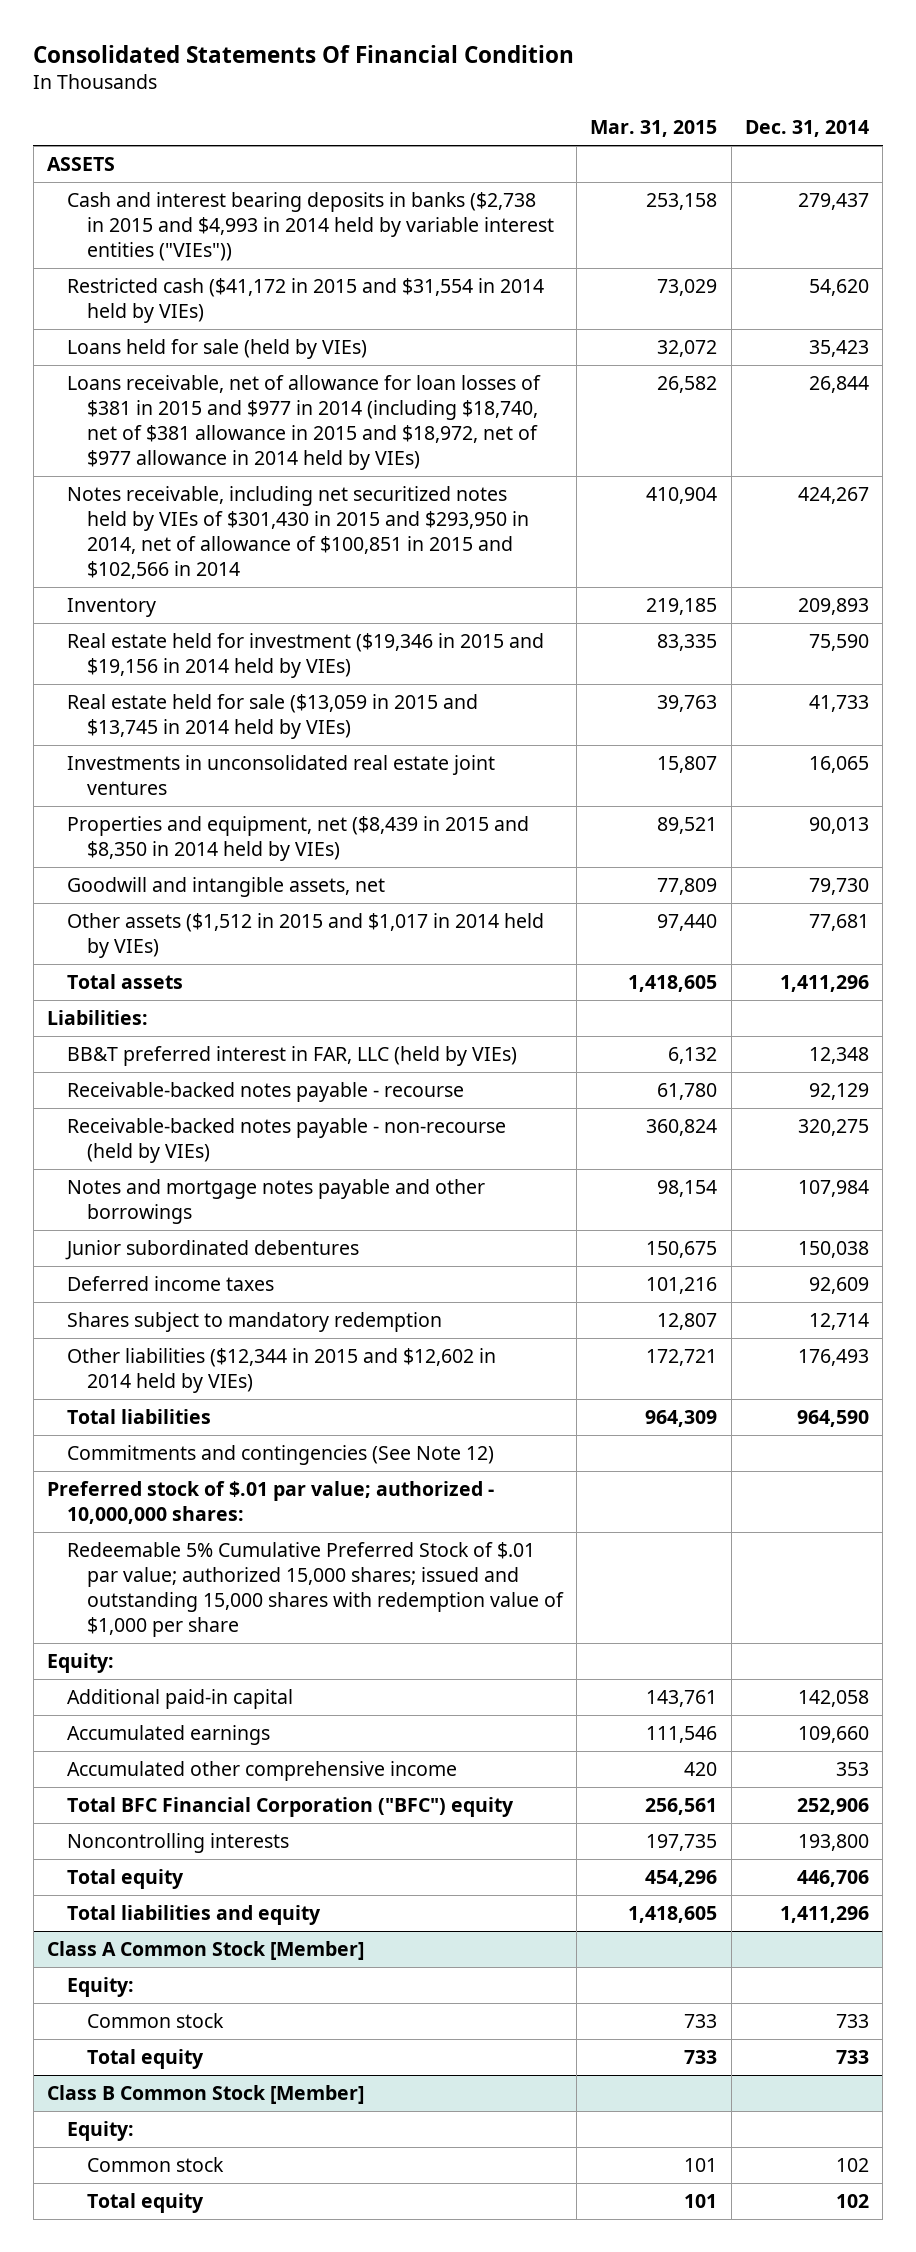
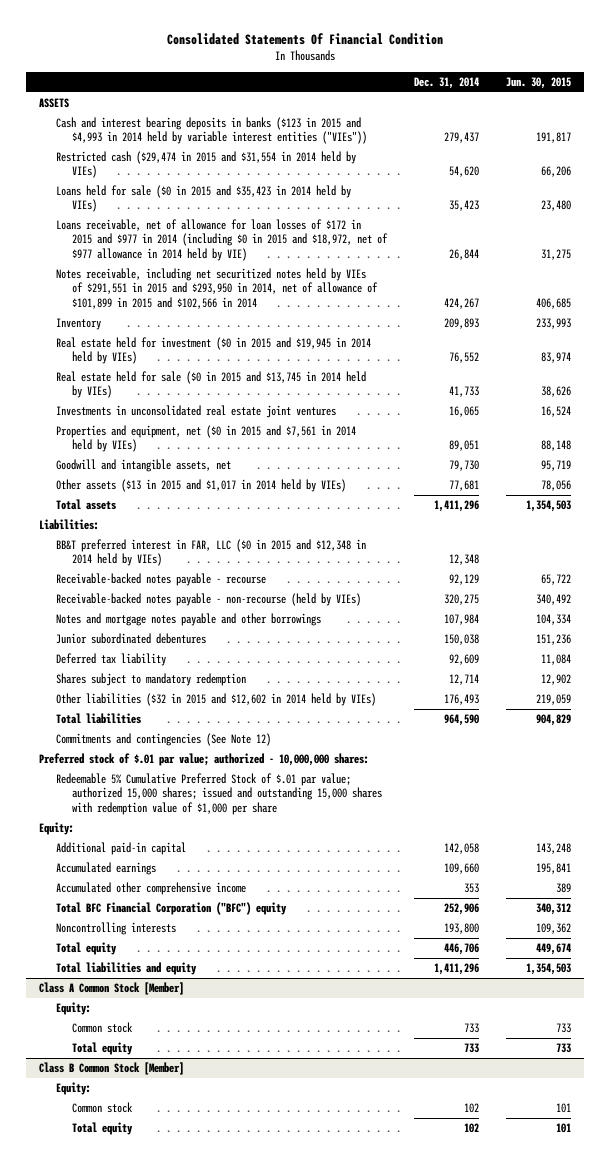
- | Mar. 31, 2015 | Dec. 31, 2014
+ | Dec. 31, 2014 | Jun. 30, 2015
- Cash and interest bearing deposits in banks ($2,738 in 2015 and $4,993 in 2014 held by variable interest entities ("VIEs")) | 253,158 | 279,437
- Restricted cash ($41,172 in 2015 and $31,554 in 2014 held by VIEs) | 73,029 | 54,620
- Loans held for sale (held by VIEs) | 32,072 | 35,423
- Loans receivable, net of allowance for loan losses of $381 in 2015 and $977 in 2014 (including $18,740, net of $381 allowance in 2015 and $18,972, net of $977 allowance in 2014 held by VIEs) | 26,582 | 26,844
- Notes receivable, including net securitized notes held by VIEs of $301,430 in 2015 and $293,950 in 2014, net of allowance of $100,851 in 2015 and $102,566 in 2014 | 410,904 | 424,267
+ Cash and interest bearing deposits in banks ($123 in 2015 and $4,993 in 2014 held by variable interest entities ("VIEs")) | 279,437 | 191,817
+ Restricted cash ($29,474 in 2015 and $31,554 in 2014 held by VIEs) | 54,620 | 66,206
+ Loans held for sale ($0 in 2015 and $35,423 in 2014 held by VIEs) | 35,423 | 23,480
+ Loans receivable, net of allowance for loan losses of $172 in 2015 and $977 in 2014 (including $0 in 2015 and $18,972, net of $977 allowance in 2014 held by VIE) | 26,844 | 31,275
+ Notes receivable, including net securitized notes held by VIEs of $291,551 in 2015 and $293,950 in 2014, net of allowance of $101,899 in 2015 and $102,566 in 2014 | 424,267 | 406,685
- Real estate held for investment ($19,346 in 2015 and $19,156 in 2014 held by VIEs) | 83,335 | 75,590
- Real estate held for sale ($13,059 in 2015 and $13,745 in 2014 held by VIEs) | 39,763 | 41,733
+ Real estate held for investment ($0 in 2015 and $19,945 in 2014 held by VIEs) | 76,552 | 83,974
+ Real estate held for sale ($0 in 2015 and $13,745 in 2014 held by VIEs) | 41,733 | 38,626
- Properties and equipment, net ($8,439 in 2015 and $8,350 in 2014 held by VIEs) | 89,521 | 90,013
+ Properties and equipment, net ($0 in 2015 and $7,561 in 2014 held by VIEs) | 89,051 | 88,148
- Other assets ($1,512 in 2015 and $1,017 in 2014 held by VIEs) | 97,440 | 77,681
+ Other assets ($13 in 2015 and $1,017 in 2014 held by VIEs) | 77,681 | 78,056
- BB&T preferred interest in FAR, LLC (held by VIEs) | 6,132 | 12,348
+ BB&T preferred interest in FAR, LLC ($0 in 2015 and $12,348 in 2014 held by VIEs) | 12,348 |
- Deferred income taxes | 101,216 | 92,609
+ Deferred tax liability | 92,609 | 11,084
- Other liabilities ($12,344 in 2015 and $12,602 in 2014 held by VIEs) | 172,721 | 176,493
+ Other liabilities ($32 in 2015 and $12,602 in 2014 held by VIEs) | 176,493 | 219,059

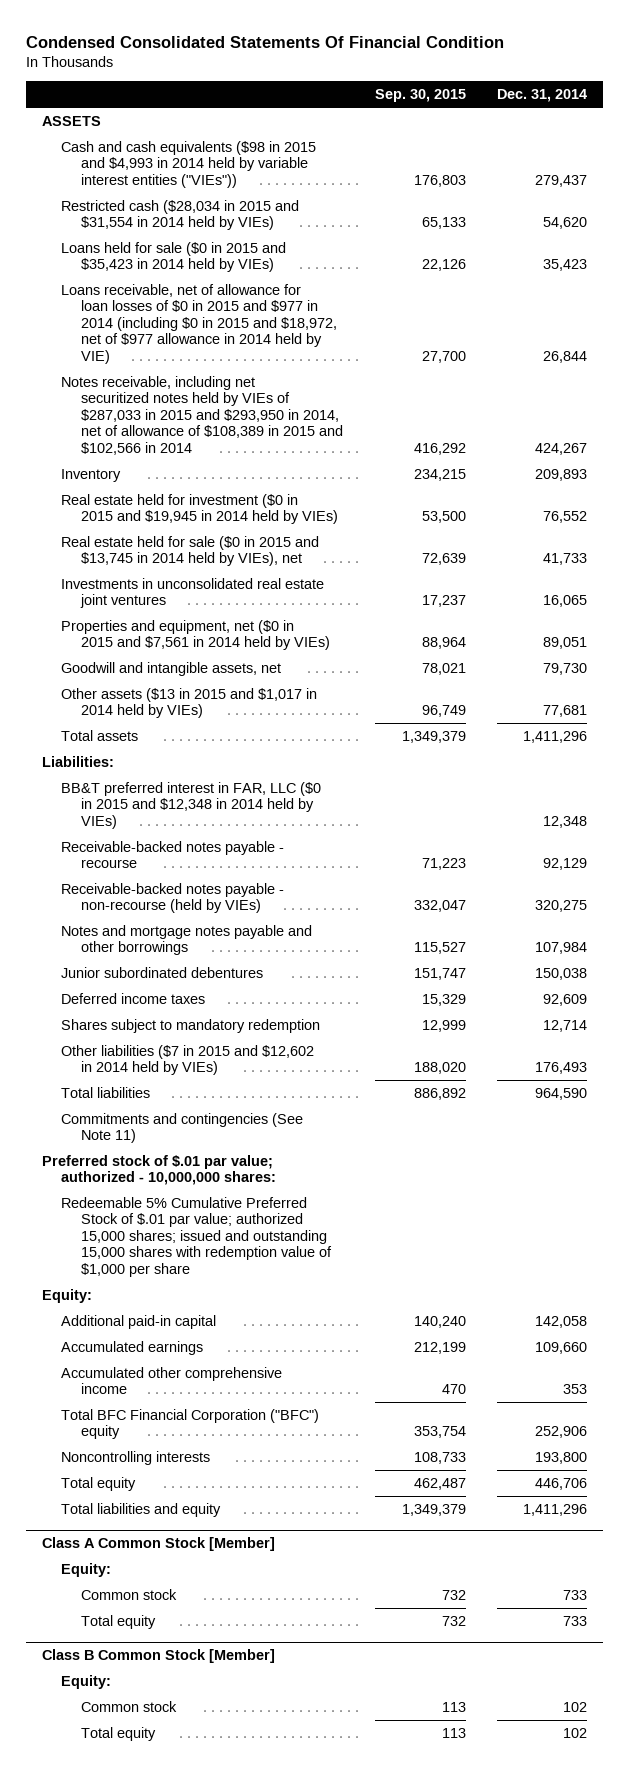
- Consolidated Statements Of Financial Condition
+ Condensed Consolidated Statements Of Financial Condition
- | Dec. 31, 2014 | Jun. 30, 2015
+ | Sep. 30, 2015 | Dec. 31, 2014
- Cash and interest bearing deposits in banks ($123 in 2015 and $4,993 in 2014 held by variable interest entities ("VIEs")) | 279,437 | 191,817
- Restricted cash ($29,474 in 2015 and $31,554 in 2014 held by VIEs) | 54,620 | 66,206
+ Cash and cash equivalents ($98 in 2015 and $4,993 in 2014 held by variable interest entities ("VIEs")) | 176,803 | 279,437
+ Restricted cash ($28,034 in 2015 and $31,554 in 2014 held by VIEs) | 65,133 | 54,620
- Loans receivable, net of allowance for loan losses of $172 in 2015 and $977 in 2014 (including $0 in 2015 and $18,972, net of $977 allowance in 2014 held by VIE) | 26,844 | 31,275
- Notes receivable, including net securitized notes held by VIEs of $291,551 in 2015 and $293,950 in 2014, net of allowance of $101,899 in 2015 and $102,566 in 2014 | 424,267 | 406,685
+ Loans receivable, net of allowance for loan losses of $0 in 2015 and $977 in 2014 (including $0 in 2015 and $18,972, net of $977 allowance in 2014 held by VIE) | 27,700 | 26,844
+ Notes receivable, including net securitized notes held by VIEs of $287,033 in 2015 and $293,950 in 2014, net of allowance of $108,389 in 2015 and $102,566 in 2014 | 416,292 | 424,267
- Real estate held for sale ($0 in 2015 and $13,745 in 2014 held by VIEs) | 41,733 | 38,626
+ Real estate held for sale ($0 in 2015 and $13,745 in 2014 held by VIEs), net | 72,639 | 41,733
- Deferred tax liability | 92,609 | 11,084
+ Deferred income taxes | 15,329 | 92,609
- Other liabilities ($32 in 2015 and $12,602 in 2014 held by VIEs) | 176,493 | 219,059
+ Other liabilities ($7 in 2015 and $12,602 in 2014 held by VIEs) | 188,020 | 176,493
- Commitments and contingencies (See Note 12)
+ Commitments and contingencies (See Note 11)

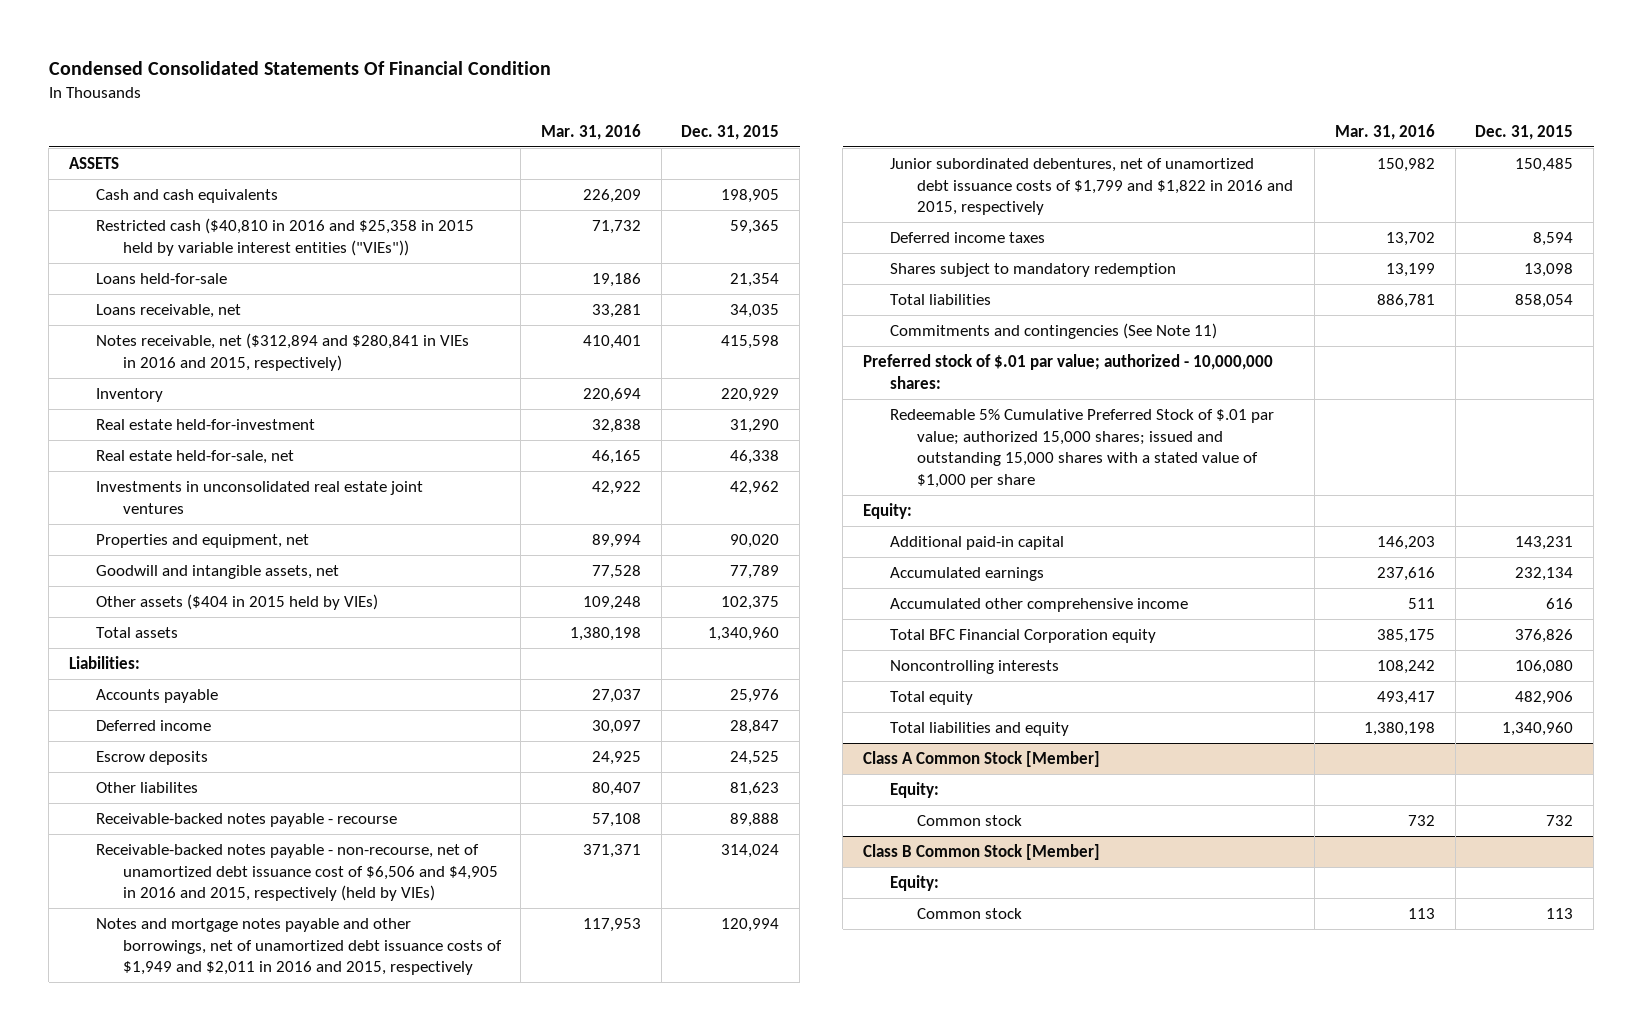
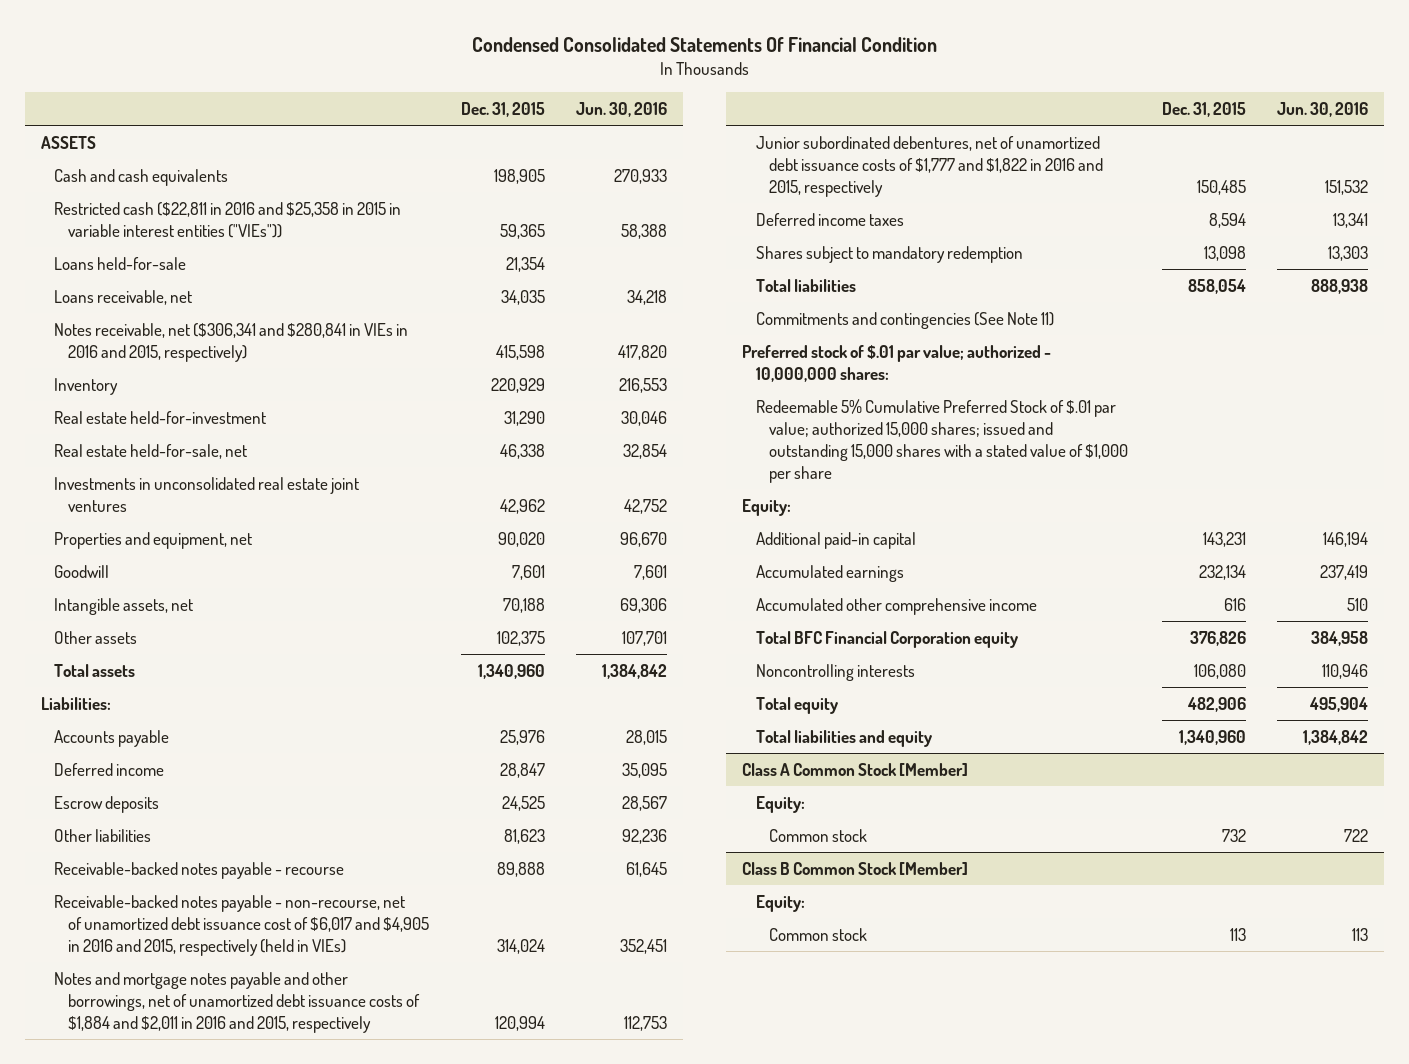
- | Mar. 31, 2016 | Dec. 31, 2015
+ | Dec. 31, 2015 | Jun. 30, 2016
- Restricted cash ($40,810 in 2016 and $25,358 in 2015 held by variable interest entities ("VIEs")) | 71,732 | 59,365
+ Restricted cash ($22,811 in 2016 and $25,358 in 2015 in variable interest entities ("VIEs")) | 59,365 | 58,388
- Notes receivable, net ($312,894 and $280,841 in VIEs in 2016 and 2015, respectively) | 410,401 | 415,598
+ Notes receivable, net ($306,341 and $280,841 in VIEs in 2016 and 2015, respectively) | 415,598 | 417,820
- Goodwill and intangible assets, net | 77,528 | 77,789
- Other assets ($404 in 2015 held by VIEs) | 109,248 | 102,375
+ Goodwill | 7,601 | 7,601
+ Intangible assets, net | 70,188 | 69,306
+ Other assets | 102,375 | 107,701
- Other liabilites | 80,407 | 81,623
+ Other liabilities | 81,623 | 92,236
- Receivable-backed notes payable - non-recourse, net of unamortized debt issuance cost of $6,506 and $4,905 in 2016 and 2015, respectively (held by VIEs) | 371,371 | 314,024
- Notes and mortgage notes payable and other borrowings, net of unamortized debt issuance costs of $1,949 and $2,011 in 2016 and 2015, respectively | 117,953 | 120,994
- Junior subordinated debentures, net of unamortized debt issuance costs of $1,799 and $1,822 in 2016 and 2015, respectively | 150,982 | 150,485
+ Receivable-backed notes payable - non-recourse, net of unamortized debt issuance cost of $6,017 and $4,905 in 2016 and 2015, respectively (held in VIEs) | 314,024 | 352,451
+ Notes and mortgage notes payable and other borrowings, net of unamortized debt issuance costs of $1,884 and $2,011 in 2016 and 2015, respectively | 120,994 | 112,753
+ Junior subordinated debentures, net of unamortized debt issuance costs of $1,777 and $1,822 in 2016 and 2015, respectively | 150,485 | 151,532

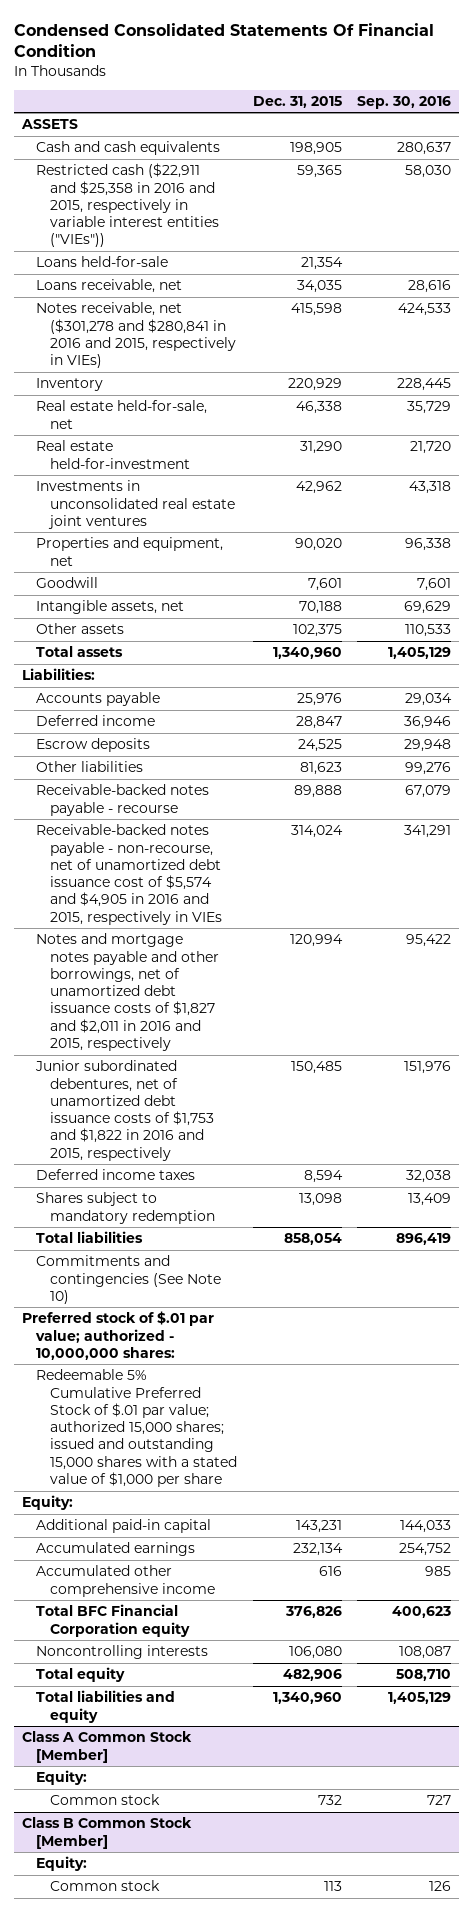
- | Dec. 31, 2015 | Jun. 30, 2016
+ | Dec. 31, 2015 | Sep. 30, 2016
- Restricted cash ($22,811 in 2016 and $25,358 in 2015 in variable interest entities ("VIEs")) | 59,365 | 58,388
+ Restricted cash ($22,911 and $25,358 in 2016 and 2015, respectively in variable interest entities ("VIEs")) | 59,365 | 58,030
- Notes receivable, net ($306,341 and $280,841 in VIEs in 2016 and 2015, respectively) | 415,598 | 417,820
+ Notes receivable, net ($301,278 and $280,841 in 2016 and 2015, respectively in VIEs) | 415,598 | 424,533
moved down: Real estate held-for-investment | 31,290 | 21,720
- Receivable-backed notes payable - non-recourse, net of unamortized debt issuance cost of $6,017 and $4,905 in 2016 and 2015, respectively (held in VIEs) | 314,024 | 352,451
- Notes and mortgage notes payable and other borrowings, net of unamortized debt issuance costs of $1,884 and $2,011 in 2016 and 2015, respectively | 120,994 | 112,753
- Junior subordinated debentures, net of unamortized debt issuance costs of $1,777 and $1,822 in 2016 and 2015, respectively | 150,485 | 151,532
+ Receivable-backed notes payable - non-recourse, net of unamortized debt issuance cost of $5,574 and $4,905 in 2016 and 2015, respectively in VIEs | 314,024 | 341,291
+ Notes and mortgage notes payable and other borrowings, net of unamortized debt issuance costs of $1,827 and $2,011 in 2016 and 2015, respectively | 120,994 | 95,422
+ Junior subordinated debentures, net of unamortized debt issuance costs of $1,753 and $1,822 in 2016 and 2015, respectively | 150,485 | 151,976
- Commitments and contingencies (See Note 11)
+ Commitments and contingencies (See Note 10)

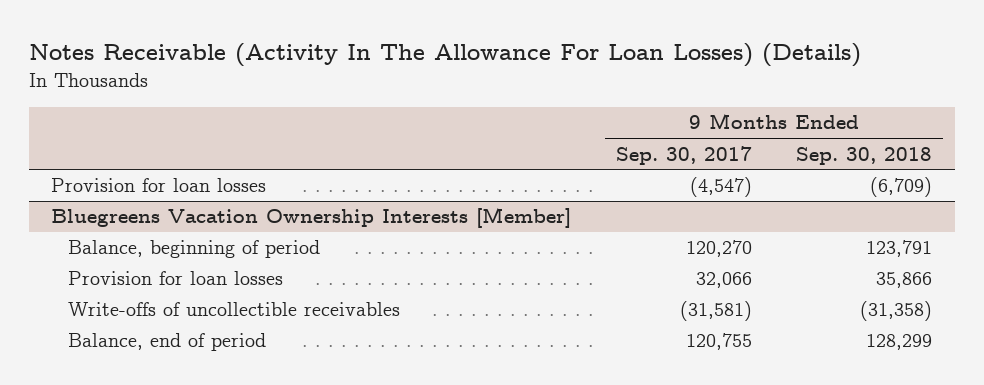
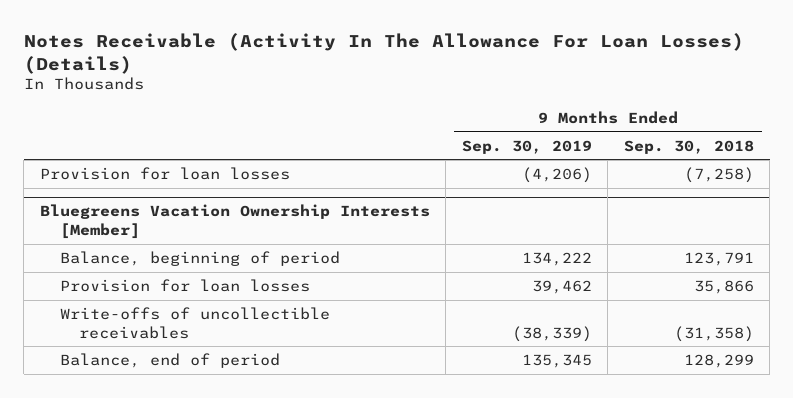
- | 9 Months Ended Sep. 30, 2017 | 9 Months Ended Sep. 30, 2018
+ | 9 Months Ended Sep. 30, 2019 | 9 Months Ended Sep. 30, 2018
- Provision for loan losses | (4,547) | (6,709)
+ Provision for loan losses | (4,206) | (7,258)

